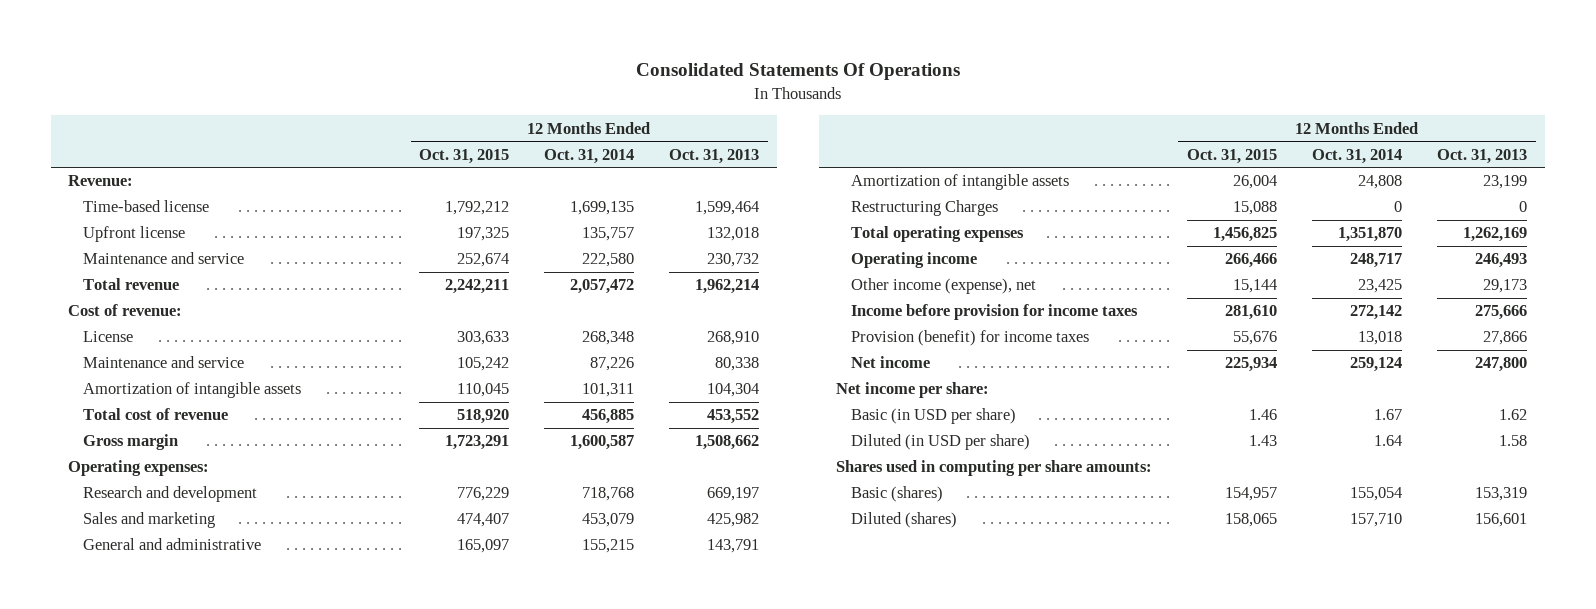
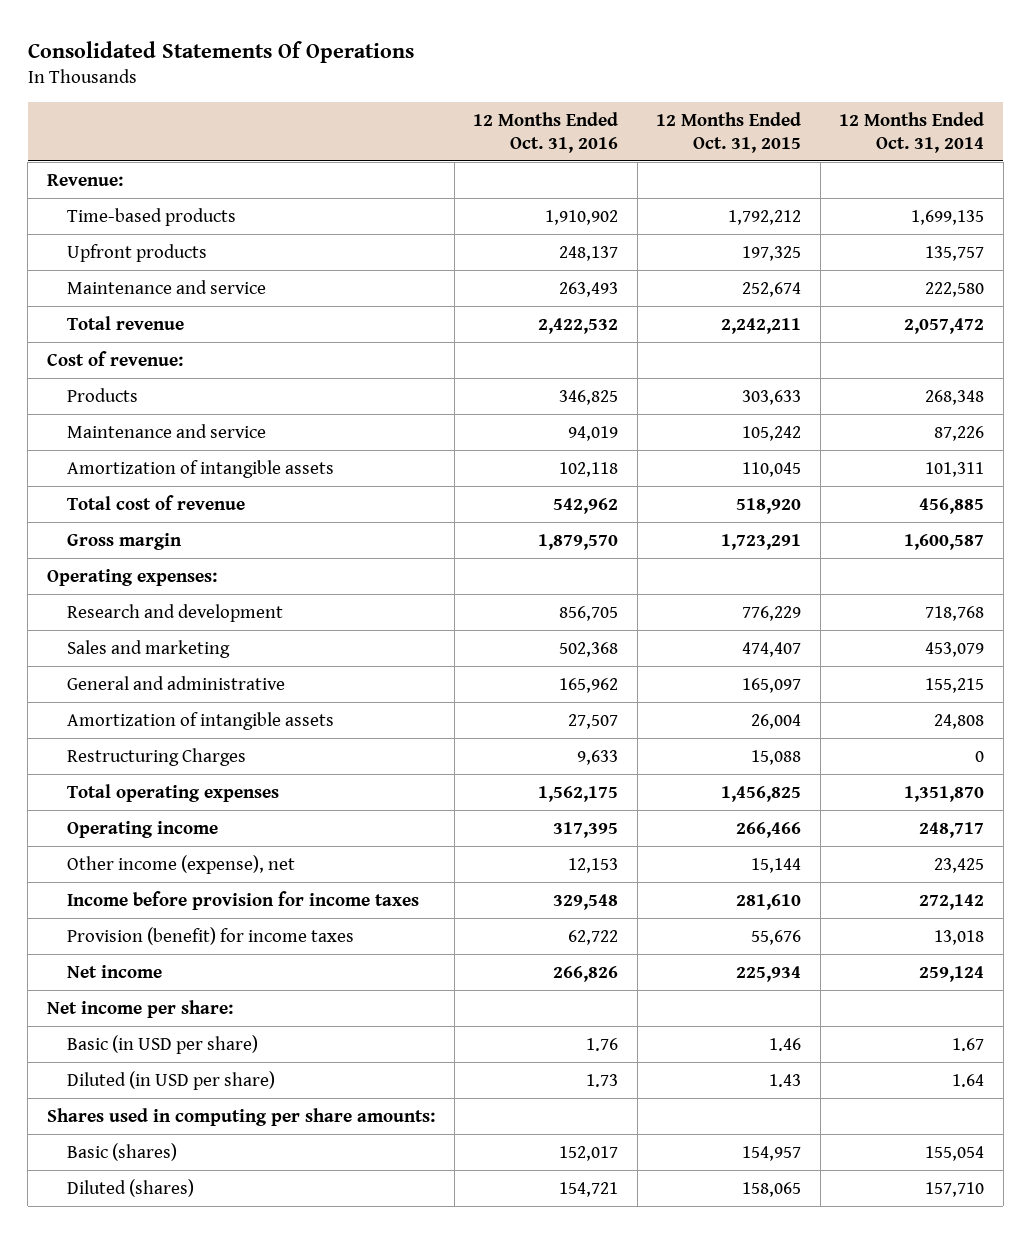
- | 12 Months Ended Oct. 31, 2015 | 12 Months Ended Oct. 31, 2014 | 12 Months Ended Oct. 31, 2013
+ | 12 Months Ended Oct. 31, 2016 | 12 Months Ended Oct. 31, 2015 | 12 Months Ended Oct. 31, 2014
- Time-based license | 1,792,212 | 1,699,135 | 1,599,464
- Upfront license | 197,325 | 135,757 | 132,018
+ Time-based products | 1,910,902 | 1,792,212 | 1,699,135
+ Upfront products | 248,137 | 197,325 | 135,757
- License | 303,633 | 268,348 | 268,910
+ Products | 346,825 | 303,633 | 268,348

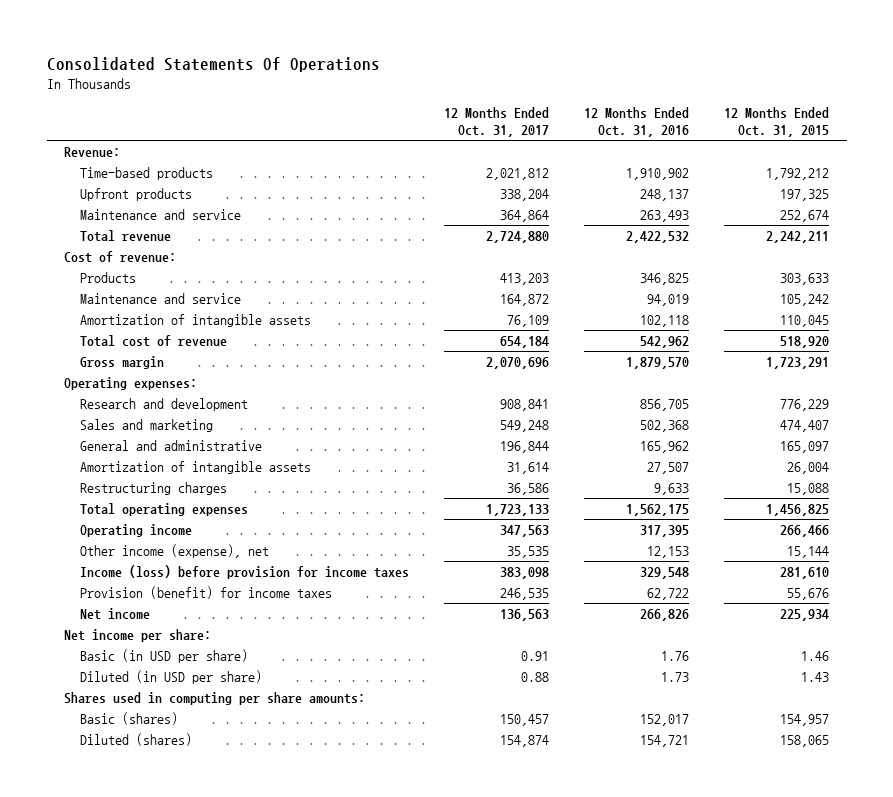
- | 12 Months Ended Oct. 31, 2016 | 12 Months Ended Oct. 31, 2015 | 12 Months Ended Oct. 31, 2014
+ | 12 Months Ended Oct. 31, 2017 | 12 Months Ended Oct. 31, 2016 | 12 Months Ended Oct. 31, 2015
- Restructuring Charges | 9,633 | 15,088 | 0
+ Restructuring charges | 36,586 | 9,633 | 15,088
- Income before provision for income taxes | 329,548 | 281,610 | 272,142
+ Income (loss) before provision for income taxes | 383,098 | 329,548 | 281,610

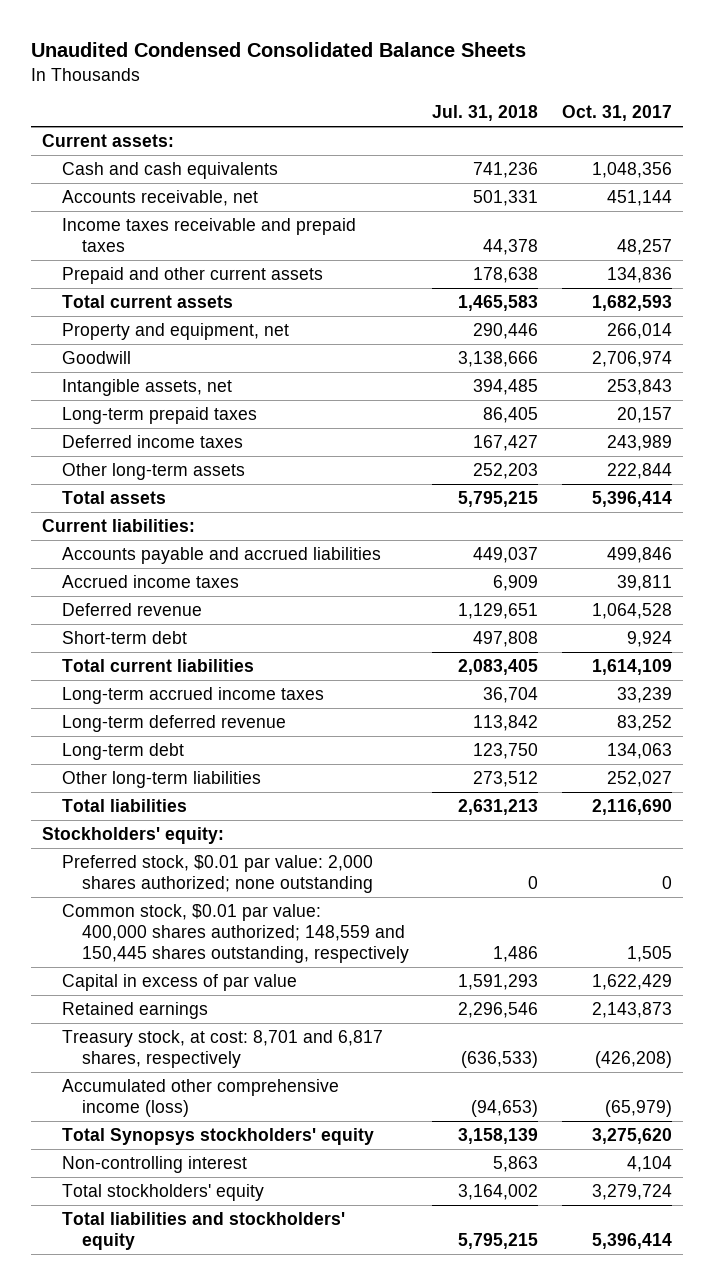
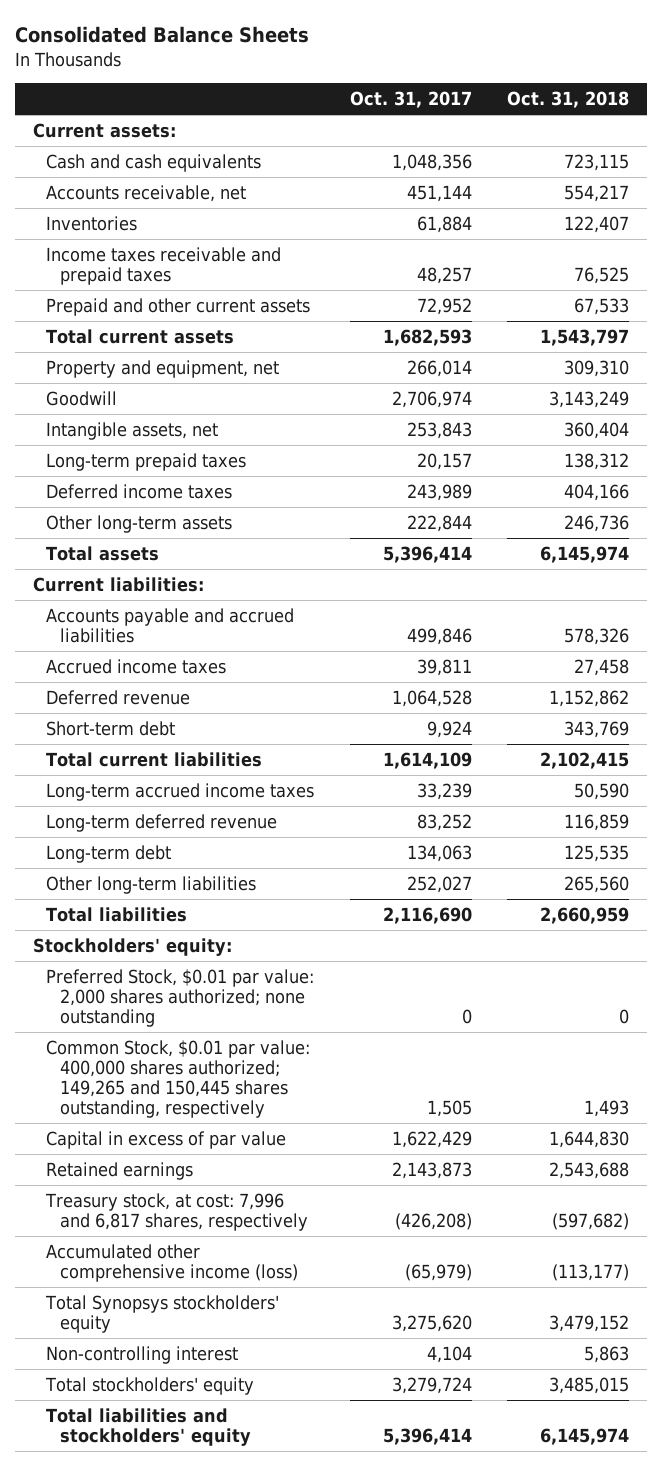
- Unaudited Condensed Consolidated Balance Sheets
+ Consolidated Balance Sheets
- | Jul. 31, 2018 | Oct. 31, 2017
+ | Oct. 31, 2017 | Oct. 31, 2018
+ Inventories | 61,884 | 122,407
- Prepaid and other current assets | 178,638 | 134,836
+ Prepaid and other current assets | 72,952 | 67,533
- Preferred stock, $0.01 par value: 2,000 shares authorized; none outstanding | 0 | 0
- Common stock, $0.01 par value: 400,000 shares authorized; 148,559 and 150,445 shares outstanding, respectively | 1,486 | 1,505
+ Preferred Stock, $0.01 par value: 2,000 shares authorized; none outstanding | 0 | 0
+ Common Stock, $0.01 par value: 400,000 shares authorized; 149,265 and 150,445 shares outstanding, respectively | 1,505 | 1,493
- Treasury stock, at cost: 8,701 and 6,817 shares, respectively | (636,533) | (426,208)
+ Treasury stock, at cost: 7,996 and 6,817 shares, respectively | (426,208) | (597,682)

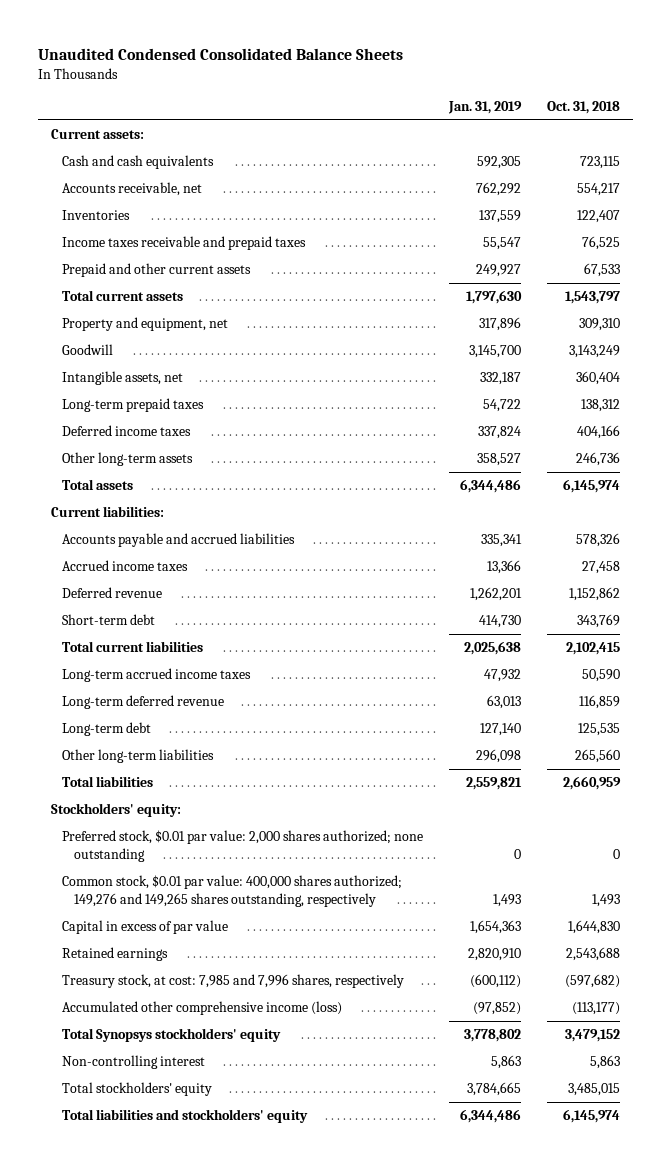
- Consolidated Balance Sheets
+ Unaudited Condensed Consolidated Balance Sheets
- | Oct. 31, 2017 | Oct. 31, 2018
+ | Jan. 31, 2019 | Oct. 31, 2018
- Preferred Stock, $0.01 par value: 2,000 shares authorized; none outstanding | 0 | 0
- Common Stock, $0.01 par value: 400,000 shares authorized; 149,265 and 150,445 shares outstanding, respectively | 1,505 | 1,493
+ Preferred stock, $0.01 par value: 2,000 shares authorized; none outstanding | 0 | 0
+ Common stock, $0.01 par value: 400,000 shares authorized; 149,276 and 149,265 shares outstanding, respectively | 1,493 | 1,493
- Treasury stock, at cost: 7,996 and 6,817 shares, respectively | (426,208) | (597,682)
+ Treasury stock, at cost: 7,985 and 7,996 shares, respectively | (600,112) | (597,682)

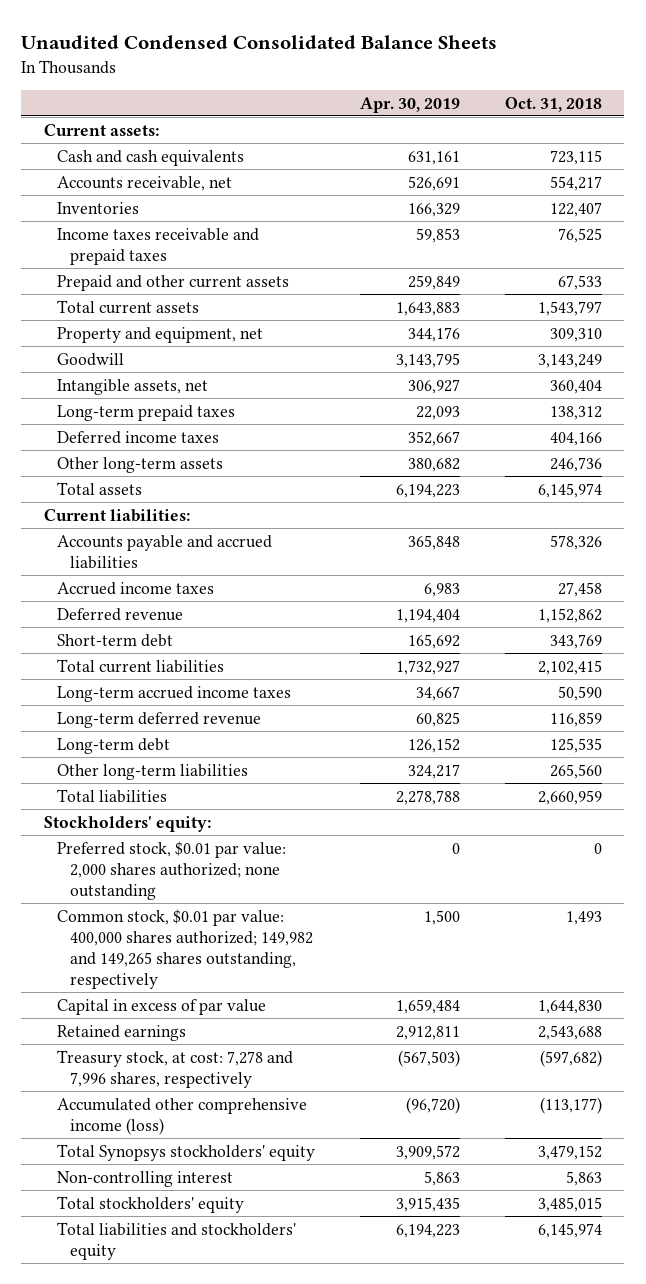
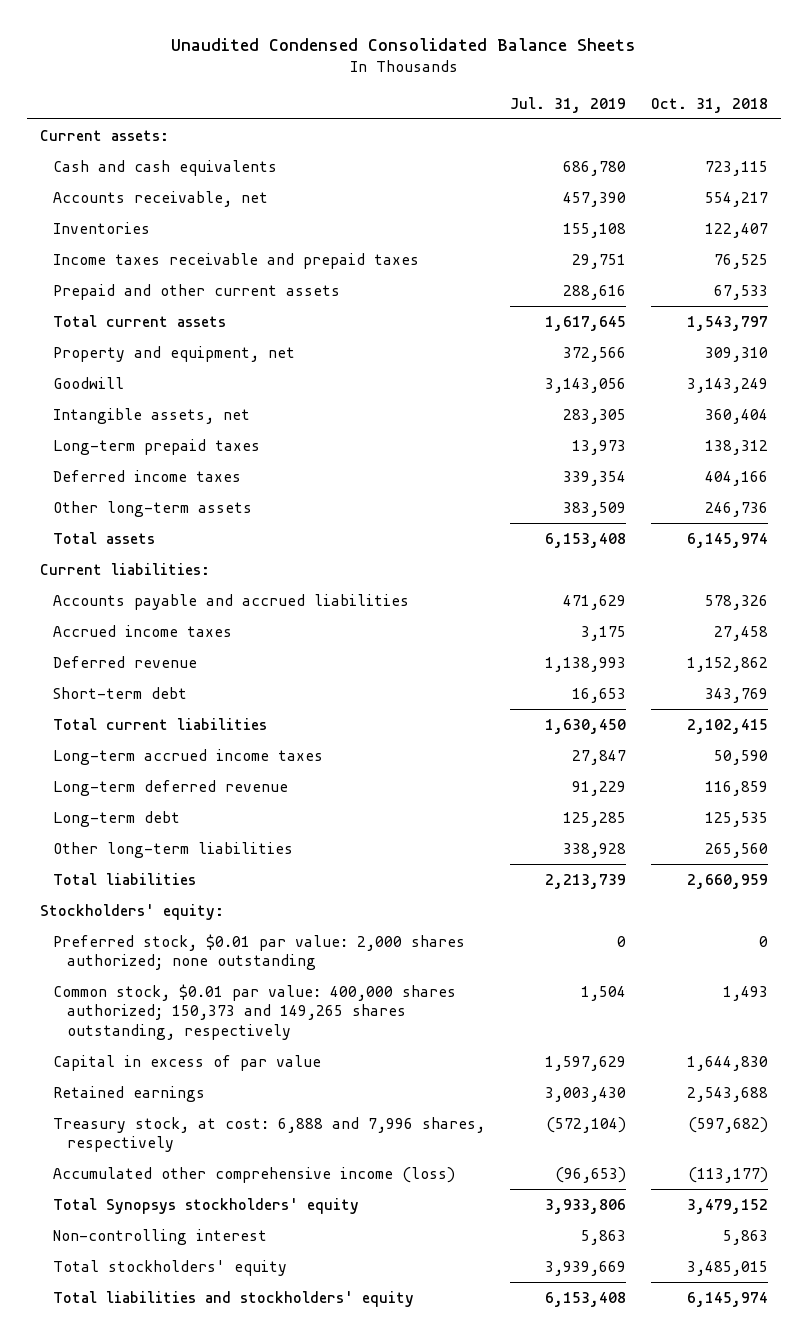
- | Apr. 30, 2019 | Oct. 31, 2018
+ | Jul. 31, 2019 | Oct. 31, 2018
- Common stock, $0.01 par value: 400,000 shares authorized; 149,982 and 149,265 shares outstanding, respectively | 1,500 | 1,493
+ Common stock, $0.01 par value: 400,000 shares authorized; 150,373 and 149,265 shares outstanding, respectively | 1,504 | 1,493
- Treasury stock, at cost: 7,278 and 7,996 shares, respectively | (567,503) | (597,682)
+ Treasury stock, at cost: 6,888 and 7,996 shares, respectively | (572,104) | (597,682)

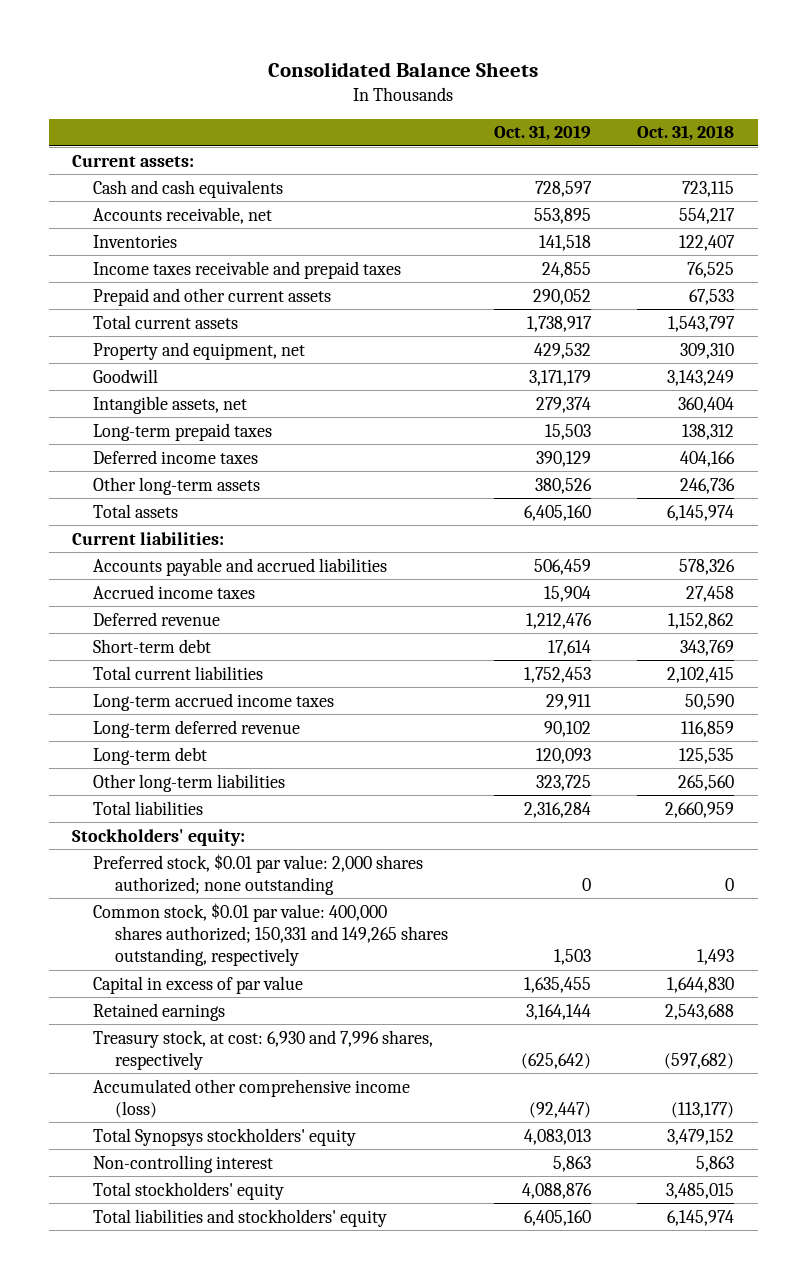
- Unaudited Condensed Consolidated Balance Sheets
+ Consolidated Balance Sheets
- | Jul. 31, 2019 | Oct. 31, 2018
+ | Oct. 31, 2019 | Oct. 31, 2018
- Common stock, $0.01 par value: 400,000 shares authorized; 150,373 and 149,265 shares outstanding, respectively | 1,504 | 1,493
+ Common stock, $0.01 par value: 400,000 shares authorized; 150,331 and 149,265 shares outstanding, respectively | 1,503 | 1,493
- Treasury stock, at cost: 6,888 and 7,996 shares, respectively | (572,104) | (597,682)
+ Treasury stock, at cost: 6,930 and 7,996 shares, respectively | (625,642) | (597,682)

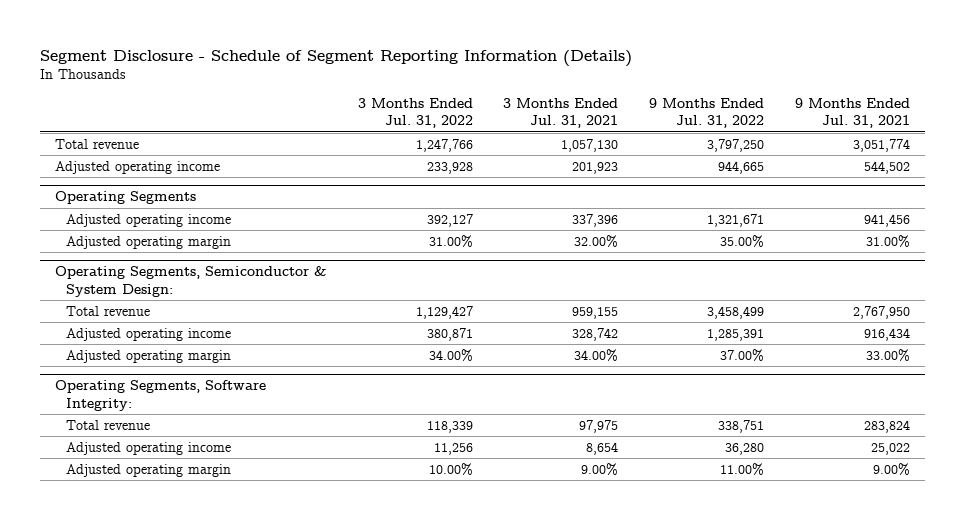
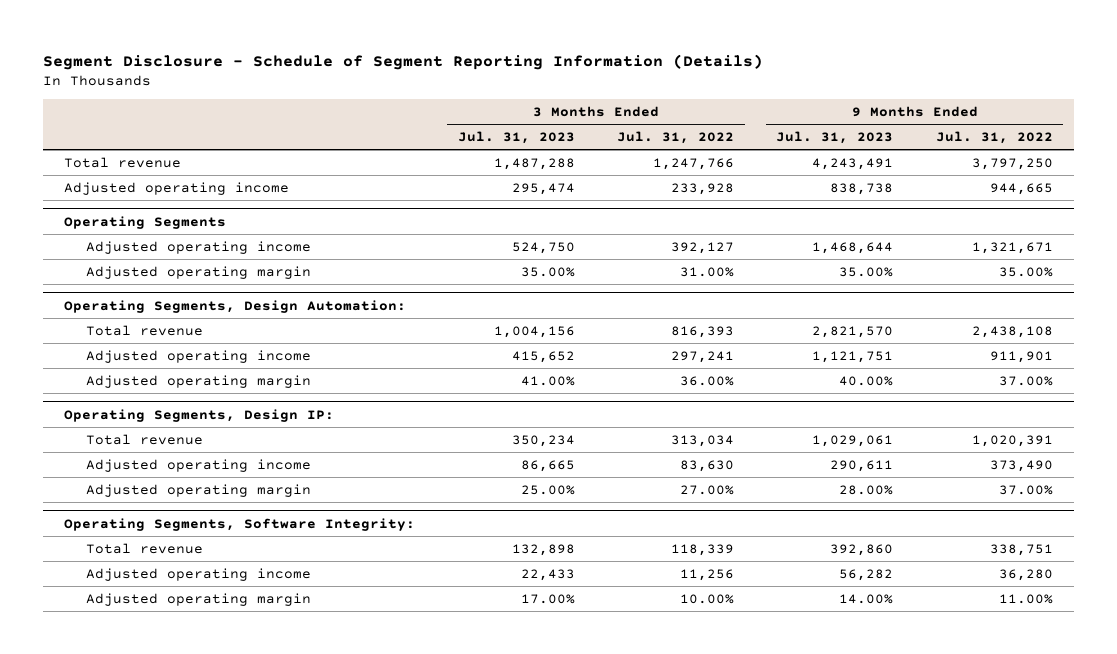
- | 3 Months Ended Jul. 31, 2022 | 3 Months Ended Jul. 31, 2021 | 9 Months Ended Jul. 31, 2022 | 9 Months Ended Jul. 31, 2021
+ | 3 Months Ended Jul. 31, 2023 | 3 Months Ended Jul. 31, 2022 | 9 Months Ended Jul. 31, 2023 | 9 Months Ended Jul. 31, 2022
- Operating Segments, Semiconductor & System Design:
- Total revenue | 1,129,427 | 959,155 | 3,458,499 | 2,767,950
- Adjusted operating income | 380,871 | 328,742 | 1,285,391 | 916,434
- Adjusted operating margin | 34.00% | 34.00% | 37.00% | 33.00%
+ Operating Segments, Design Automation:
+ Total revenue | 1,004,156 | 816,393 | 2,821,570 | 2,438,108
+ Adjusted operating income | 415,652 | 297,241 | 1,121,751 | 911,901
+ Adjusted operating margin | 41.00% | 36.00% | 40.00% | 37.00%
+ Operating Segments, Design IP:
+ Total revenue | 350,234 | 313,034 | 1,029,061 | 1,020,391
+ Adjusted operating income | 86,665 | 83,630 | 290,611 | 373,490
+ Adjusted operating margin | 25.00% | 27.00% | 28.00% | 37.00%

